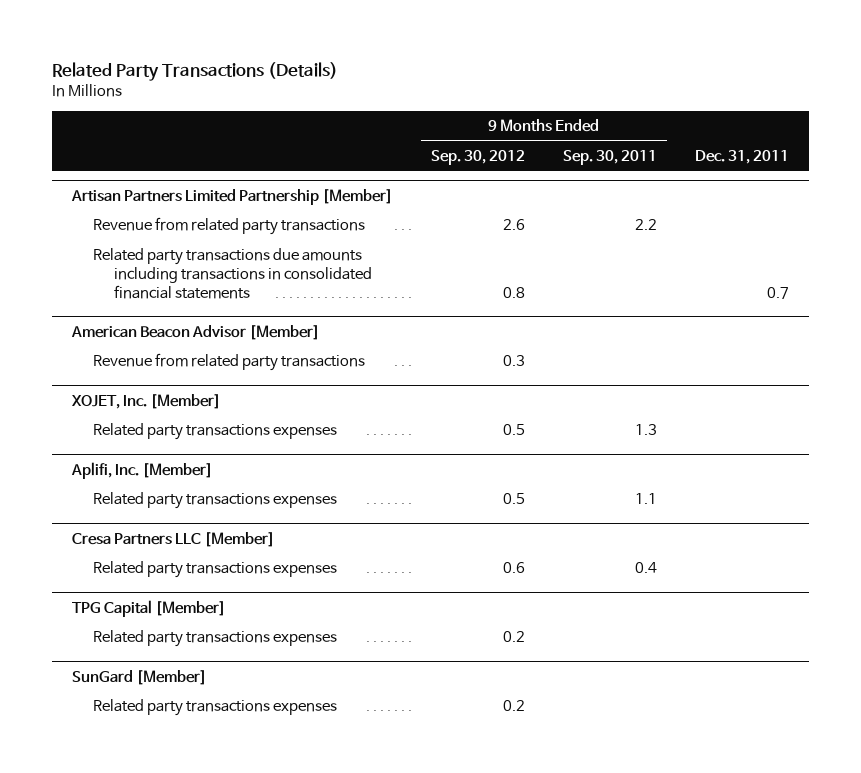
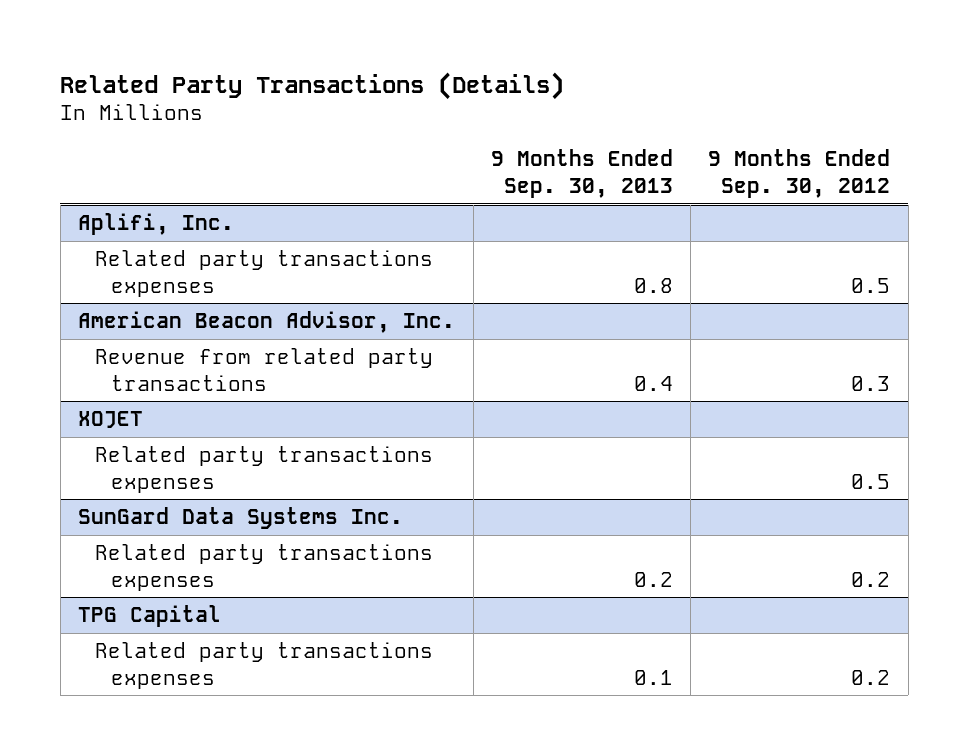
- | 9 Months Ended Sep. 30, 2012 | 9 Months Ended Sep. 30, 2011 | Dec. 31, 2011
+ | 9 Months Ended Sep. 30, 2013 | 9 Months Ended Sep. 30, 2012
- Artisan Partners Limited Partnership [Member]
- Revenue from related party transactions | 2.6 | 2.2 |
- Related party transactions due amounts including transactions in consolidated financial statements | 0.8 | | 0.7
- American Beacon Advisor [Member]
- Revenue from related party transactions | 0.3 | |
- XOJET, Inc. [Member]
+ Aplifi, Inc.
- Aplifi, Inc. [Member]
+ American Beacon Advisor, Inc.
+ Revenue from related party transactions | 0.4 | 0.3
+ XOJET
- Cresa Partners LLC [Member]
- Related party transactions expenses | 0.6 | 0.4 |
- TPG Capital [Member]
+ SunGard Data Systems Inc.
- SunGard [Member]
+ TPG Capital

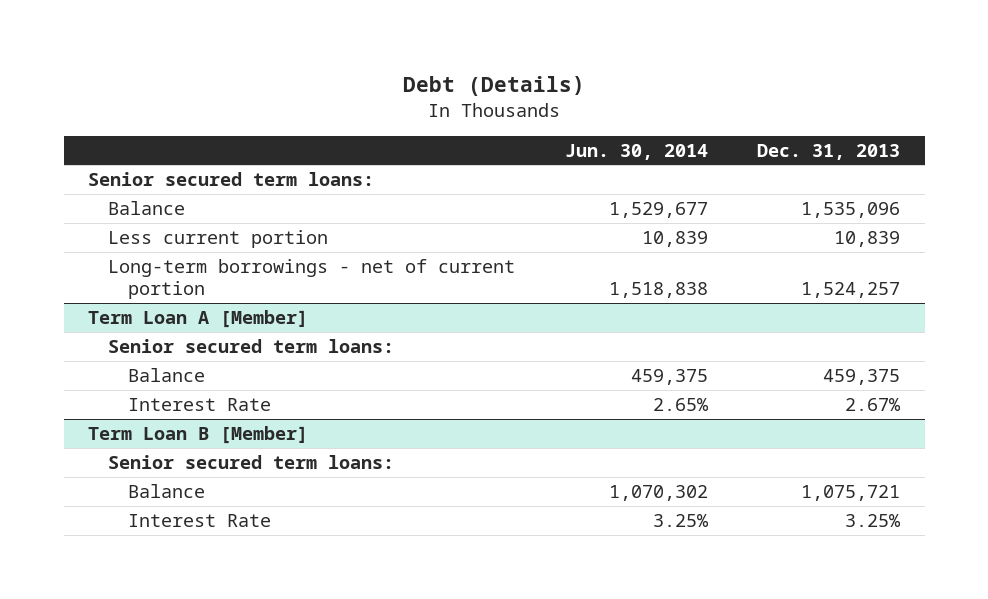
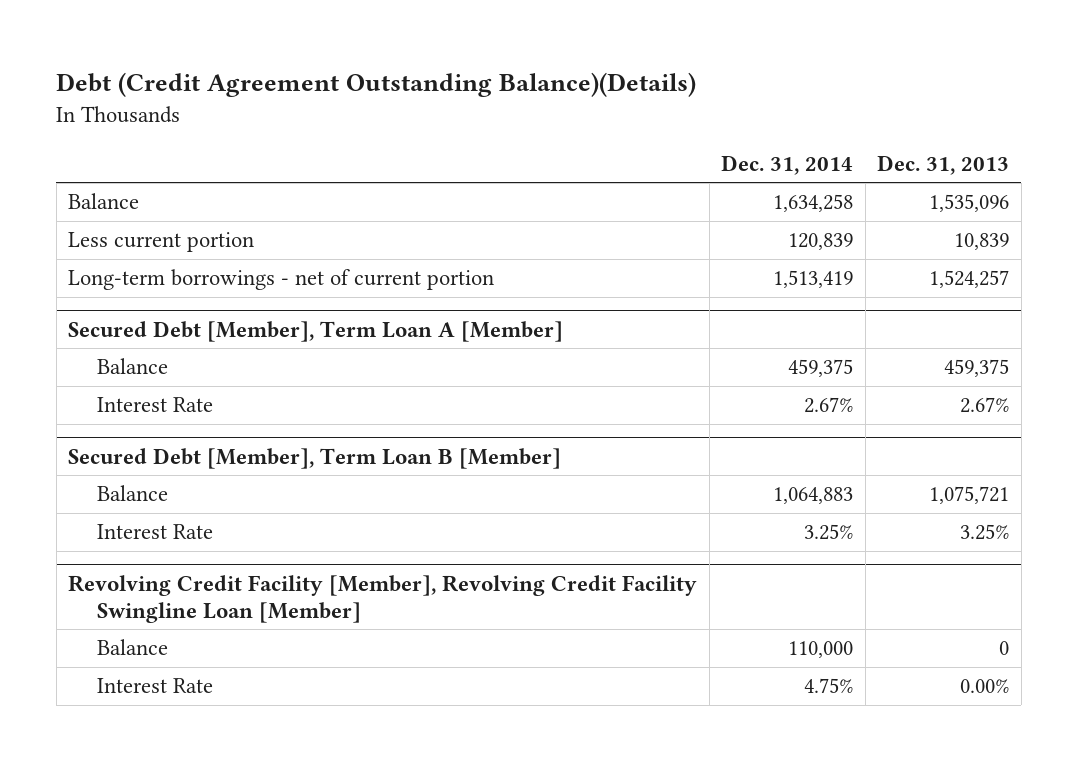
- Debt (Details)
+ Debt (Credit Agreement Outstanding Balance)(Details)
- | Jun. 30, 2014 | Dec. 31, 2013
+ | Dec. 31, 2014 | Dec. 31, 2013
- Senior secured term loans:
- Term Loan A [Member]
- Senior secured term loans:
+ Secured Debt [Member], Term Loan A [Member]
- Term Loan B [Member]
- Senior secured term loans:
+ Secured Debt [Member], Term Loan B [Member]
+ Revolving Credit Facility [Member], Revolving Credit Facility Swingline Loan [Member]
+ Balance | 110,000 | 0
+ Interest Rate | 4.75% | 0.00%

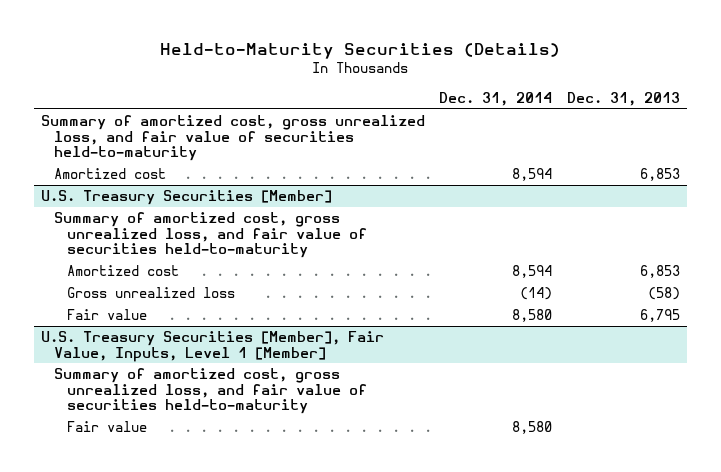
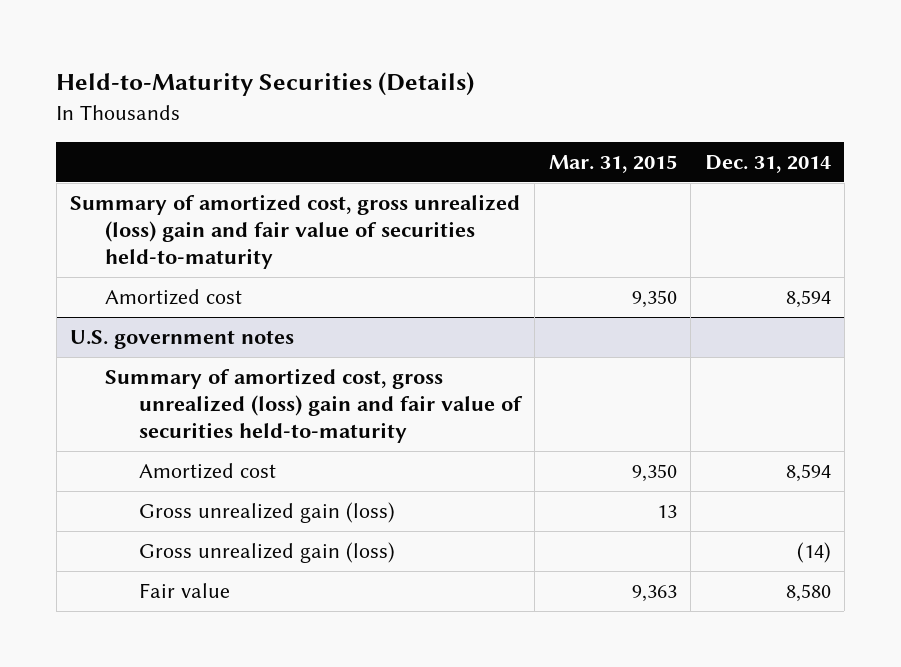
- | Dec. 31, 2014 | Dec. 31, 2013
+ | Mar. 31, 2015 | Dec. 31, 2014
- Summary of amortized cost, gross unrealized loss, and fair value of securities held-to-maturity
+ Summary of amortized cost, gross unrealized (loss) gain and fair value of securities held-to-maturity
- U.S. Treasury Securities [Member]
- Summary of amortized cost, gross unrealized loss, and fair value of securities held-to-maturity
+ U.S. government notes
+ Summary of amortized cost, gross unrealized (loss) gain and fair value of securities held-to-maturity
- Gross unrealized loss | (14) | (58)
- Fair value | 8,580 | 6,795
- U.S. Treasury Securities [Member], Fair Value, Inputs, Level 1 [Member]
- Summary of amortized cost, gross unrealized loss, and fair value of securities held-to-maturity
+ Gross unrealized gain (loss) | 13 |
+ Gross unrealized gain (loss) | | (14)

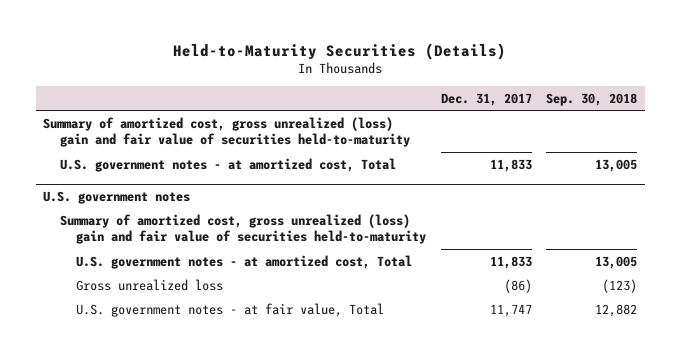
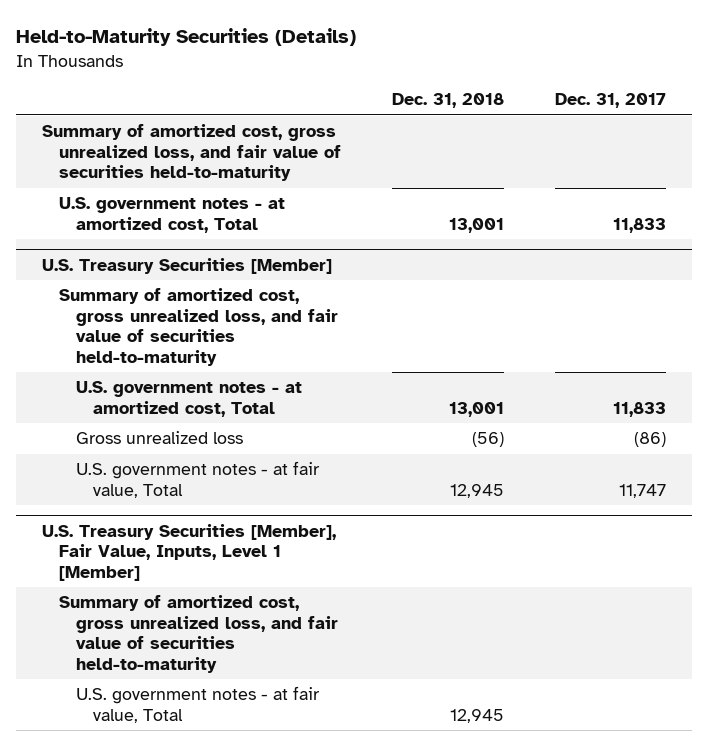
- | Dec. 31, 2017 | Sep. 30, 2018
+ | Dec. 31, 2018 | Dec. 31, 2017
- Summary of amortized cost, gross unrealized (loss) gain and fair value of securities held-to-maturity
+ Summary of amortized cost, gross unrealized loss, and fair value of securities held-to-maturity
- U.S. government notes
- Summary of amortized cost, gross unrealized (loss) gain and fair value of securities held-to-maturity
+ U.S. Treasury Securities [Member]
+ Summary of amortized cost, gross unrealized loss, and fair value of securities held-to-maturity
+ U.S. Treasury Securities [Member], Fair Value, Inputs, Level 1 [Member]
+ Summary of amortized cost, gross unrealized loss, and fair value of securities held-to-maturity
+ U.S. government notes - at fair value, Total | 12,945 |

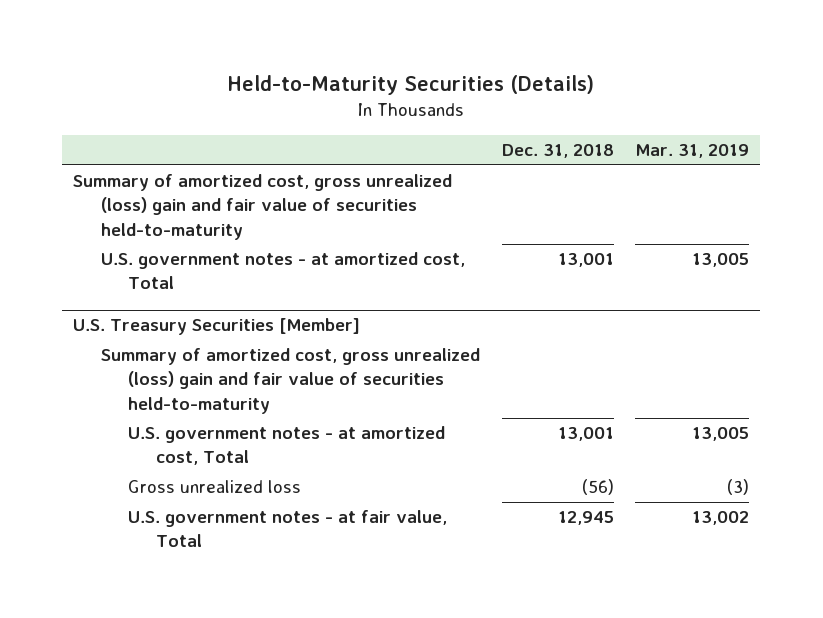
- | Dec. 31, 2018 | Dec. 31, 2017
+ | Dec. 31, 2018 | Mar. 31, 2019
- Summary of amortized cost, gross unrealized loss, and fair value of securities held-to-maturity
+ Summary of amortized cost, gross unrealized (loss) gain and fair value of securities held-to-maturity
@ U.S. Treasury Securities [Member]
- Summary of amortized cost, gross unrealized loss, and fair value of securities held-to-maturity
+ Summary of amortized cost, gross unrealized (loss) gain and fair value of securities held-to-maturity
- U.S. Treasury Securities [Member], Fair Value, Inputs, Level 1 [Member]
- Summary of amortized cost, gross unrealized loss, and fair value of securities held-to-maturity
- U.S. government notes - at fair value, Total | 12,945 |

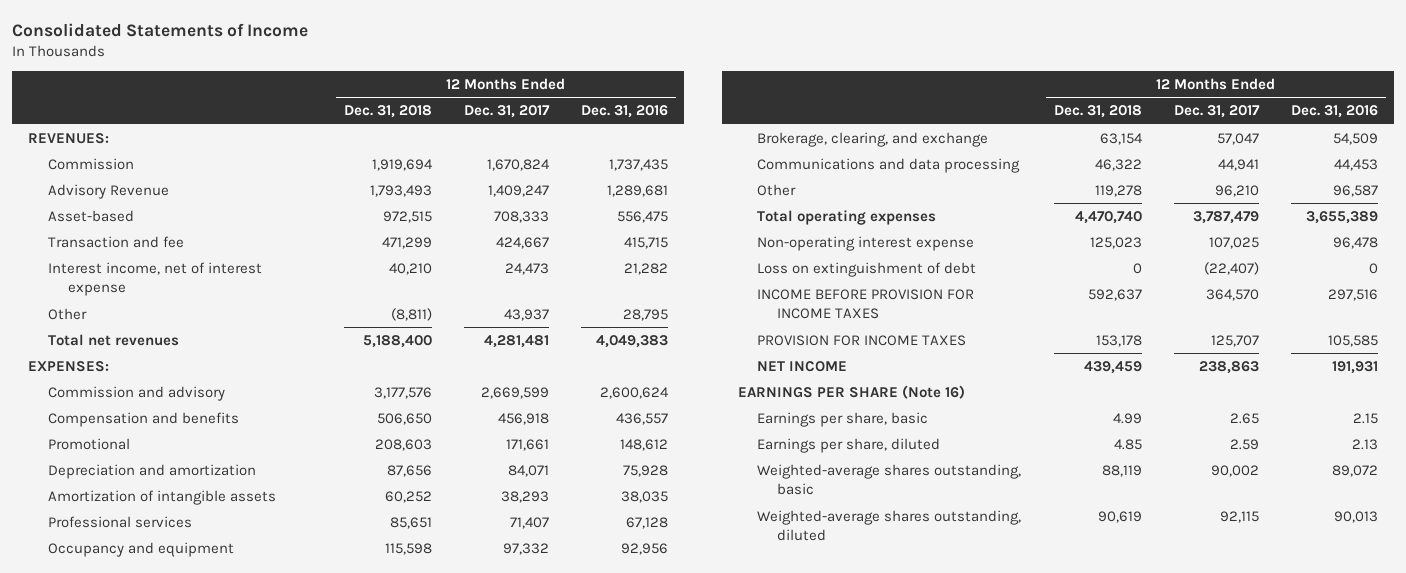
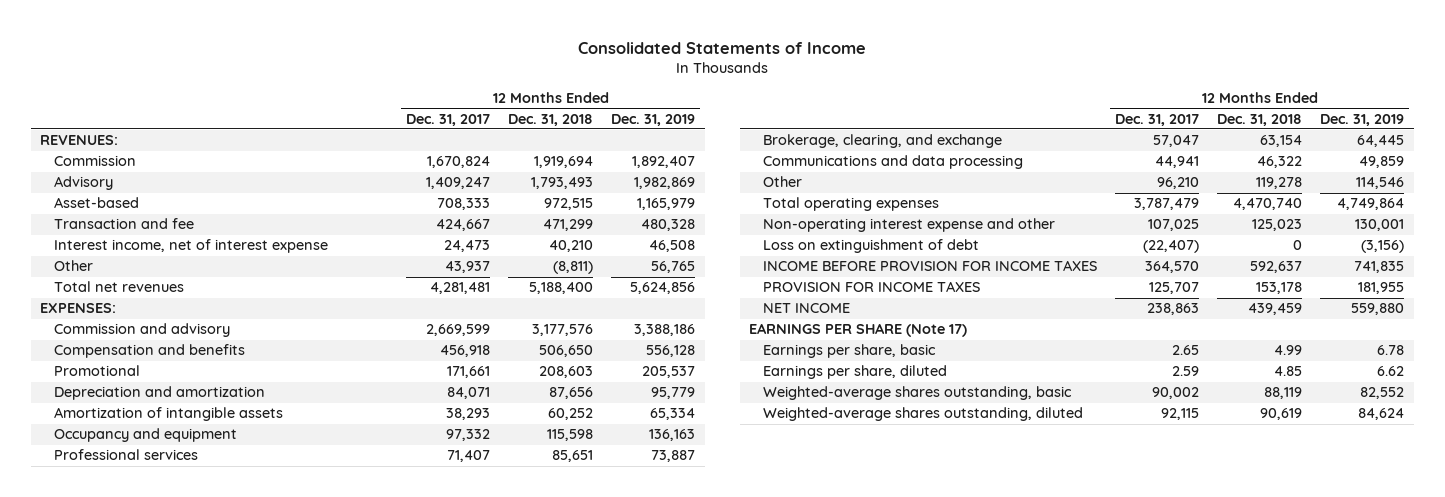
- | 12 Months Ended Dec. 31, 2018 | 12 Months Ended Dec. 31, 2017 | 12 Months Ended Dec. 31, 2016
+ | 12 Months Ended Dec. 31, 2017 | 12 Months Ended Dec. 31, 2018 | 12 Months Ended Dec. 31, 2019
- Advisory Revenue | 1,793,493 | 1,409,247 | 1,289,681
+ Advisory | 1,409,247 | 1,793,493 | 1,982,869
moved down: Professional services | 71,407 | 85,651 | 73,887
- Non-operating interest expense | 125,023 | 107,025 | 96,478
+ Non-operating interest expense and other | 107,025 | 125,023 | 130,001
- EARNINGS PER SHARE (Note 16)
+ EARNINGS PER SHARE (Note 17)

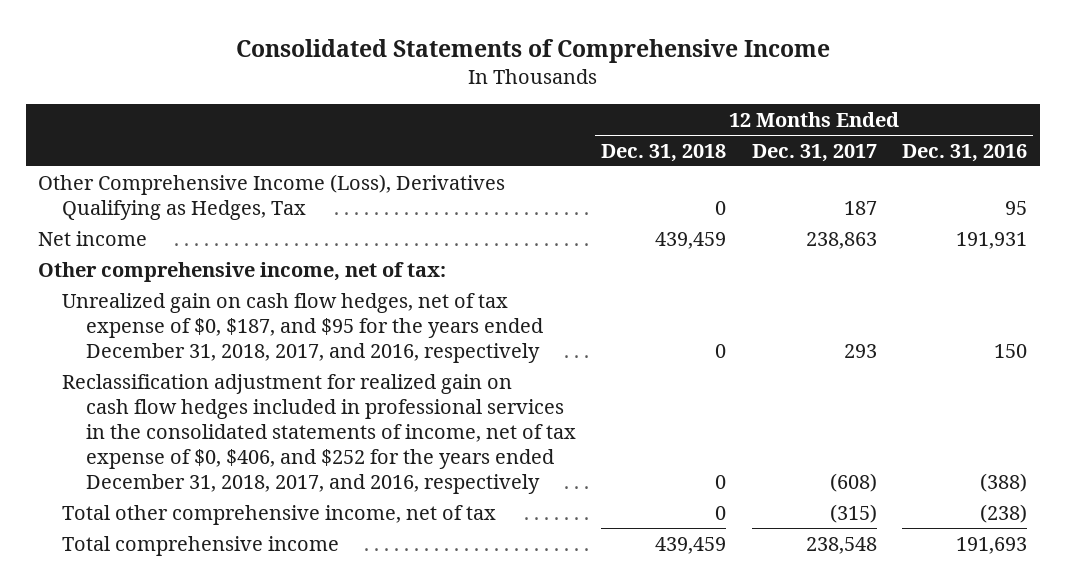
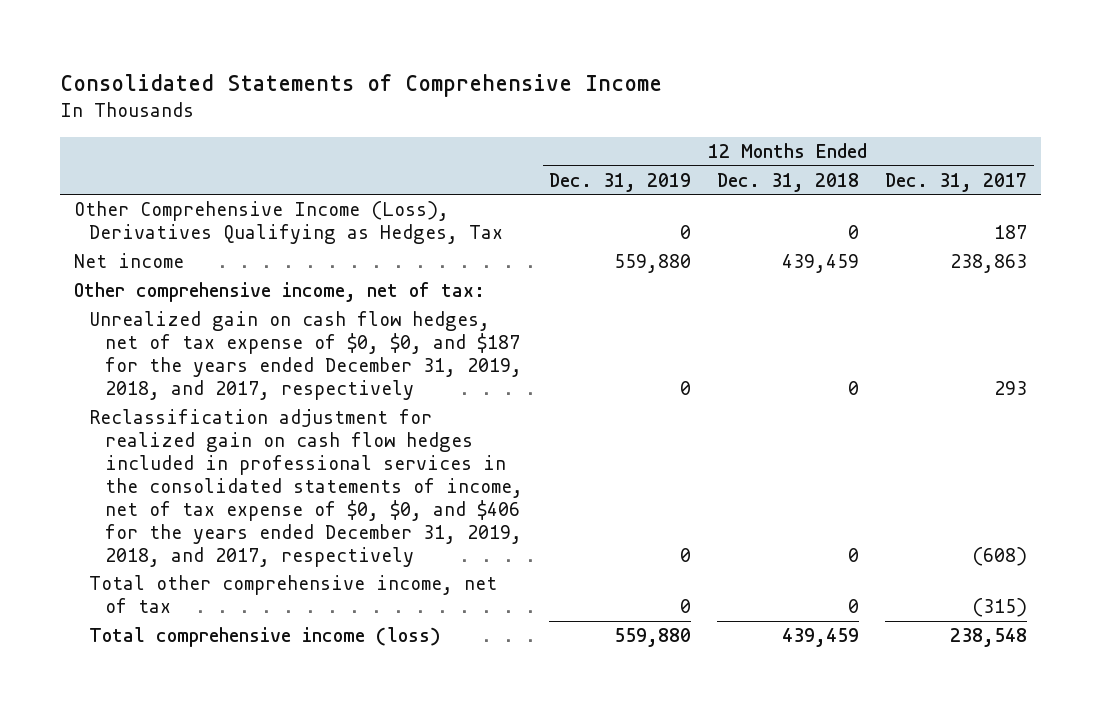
- | 12 Months Ended Dec. 31, 2018 | 12 Months Ended Dec. 31, 2017 | 12 Months Ended Dec. 31, 2016
+ | 12 Months Ended Dec. 31, 2019 | 12 Months Ended Dec. 31, 2018 | 12 Months Ended Dec. 31, 2017
- Unrealized gain on cash flow hedges, net of tax expense of $0, $187, and $95 for the years ended December 31, 2018, 2017, and 2016, respectively | 0 | 293 | 150
- Reclassification adjustment for realized gain on cash flow hedges included in professional services in the consolidated statements of income, net of tax expense of $0, $406, and $252 for the years ended December 31, 2018, 2017, and 2016, respectively | 0 | (608) | (388)
+ Unrealized gain on cash flow hedges, net of tax expense of $0, $0, and $187 for the years ended December 31, 2019, 2018, and 2017, respectively | 0 | 0 | 293
+ Reclassification adjustment for realized gain on cash flow hedges included in professional services in the consolidated statements of income, net of tax expense of $0, $0, and $406 for the years ended December 31, 2019, 2018, and 2017, respectively | 0 | 0 | (608)
- Total comprehensive income | 439,459 | 238,548 | 191,693
+ Total comprehensive income (loss) | 559,880 | 439,459 | 238,548

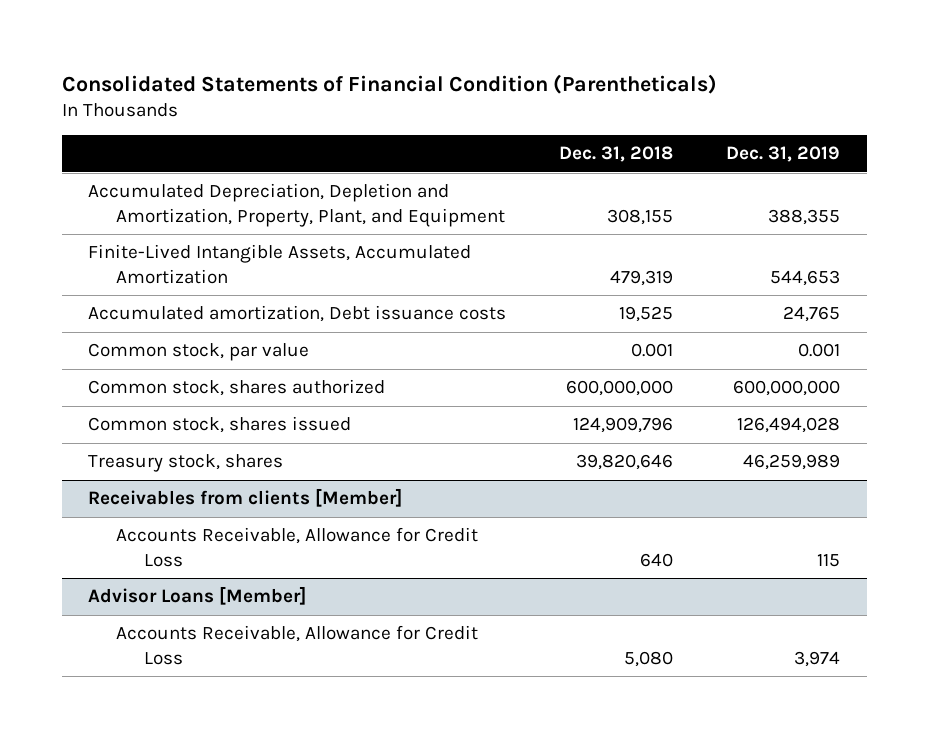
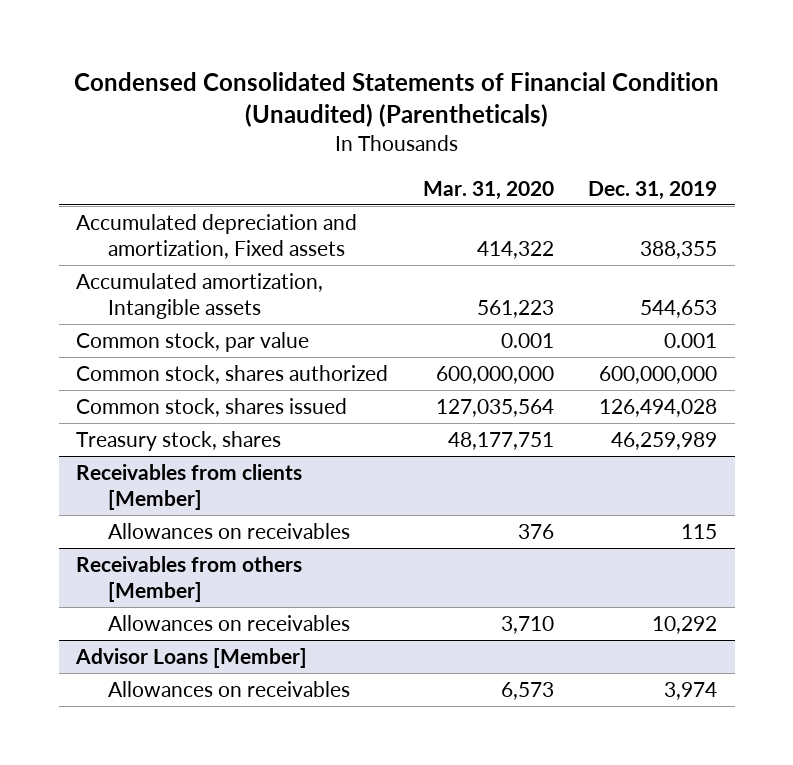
- Consolidated Statements of Financial Condition (Parentheticals)
+ Condensed Consolidated Statements of Financial Condition (Unaudited) (Parentheticals)
- | Dec. 31, 2018 | Dec. 31, 2019
+ | Mar. 31, 2020 | Dec. 31, 2019
- Accumulated Depreciation, Depletion and Amortization, Property, Plant, and Equipment | 308,155 | 388,355
- Finite-Lived Intangible Assets, Accumulated Amortization | 479,319 | 544,653
- Accumulated amortization, Debt issuance costs | 19,525 | 24,765
+ Accumulated depreciation and amortization, Fixed assets | 414,322 | 388,355
+ Accumulated amortization, Intangible assets | 561,223 | 544,653
@ Receivables from clients [Member]
- Accounts Receivable, Allowance for Credit Loss | 640 | 115
+ Allowances on receivables | 376 | 115
+ Receivables from others [Member]
+ Allowances on receivables | 3,710 | 10,292
@ Advisor Loans [Member]
- Accounts Receivable, Allowance for Credit Loss | 5,080 | 3,974
+ Allowances on receivables | 6,573 | 3,974

